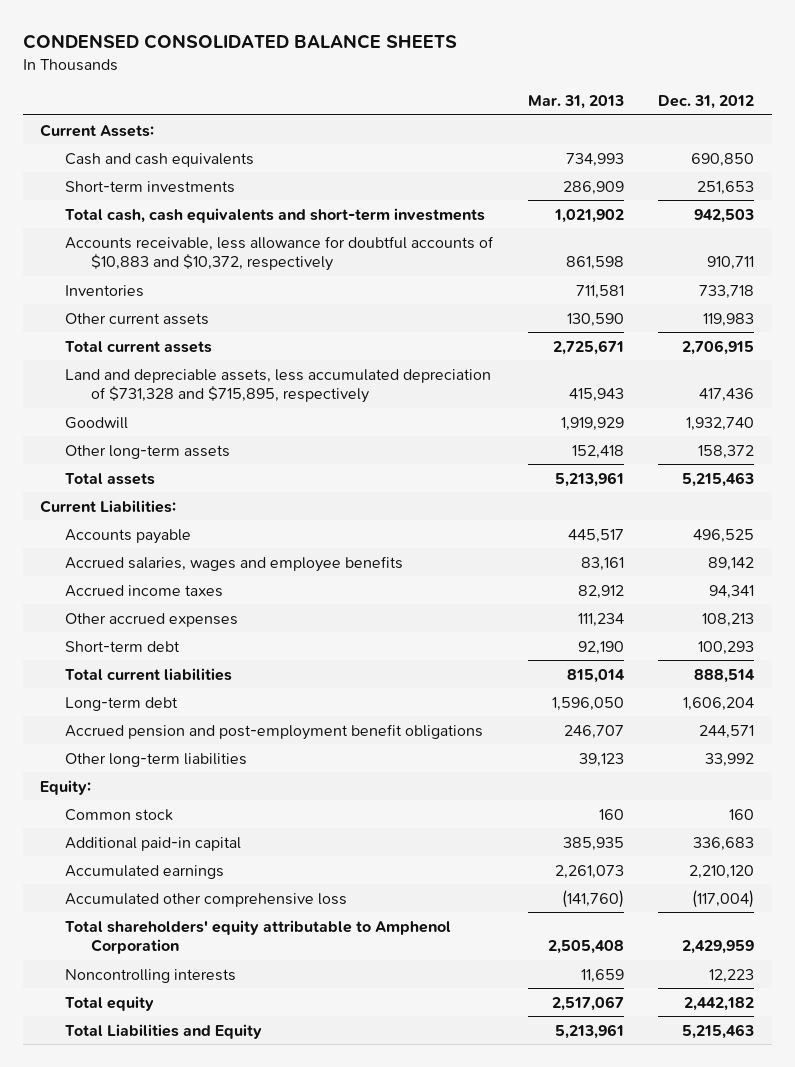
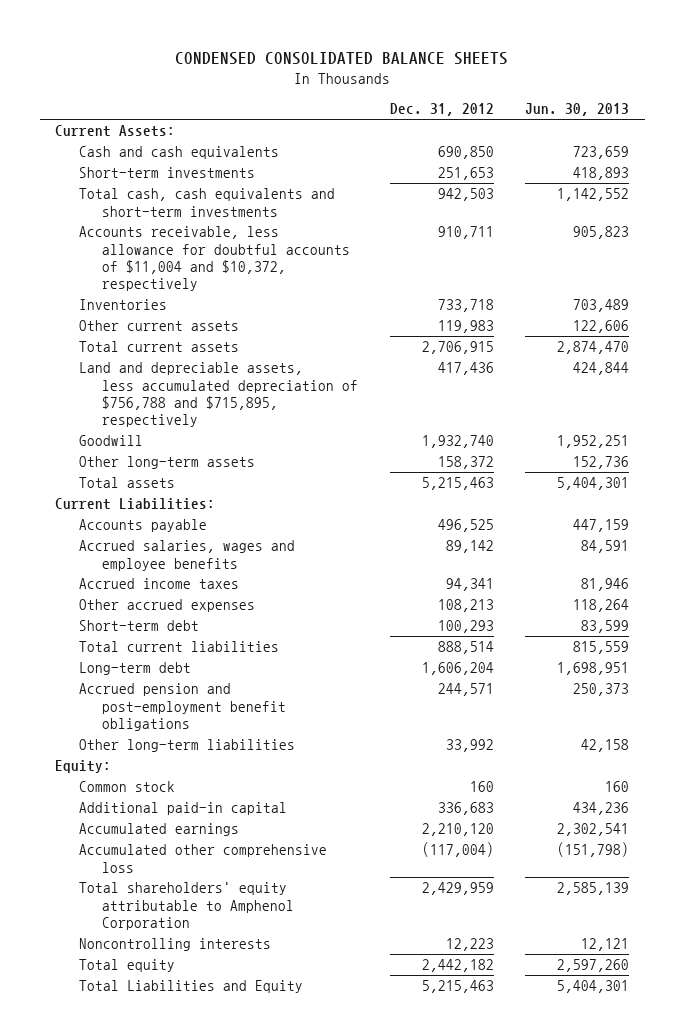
- | Mar. 31, 2013 | Dec. 31, 2012
+ | Dec. 31, 2012 | Jun. 30, 2013
- Accounts receivable, less allowance for doubtful accounts of $10,883 and $10,372, respectively | 861,598 | 910,711
+ Accounts receivable, less allowance for doubtful accounts of $11,004 and $10,372, respectively | 910,711 | 905,823
- Land and depreciable assets, less accumulated depreciation of $731,328 and $715,895, respectively | 415,943 | 417,436
+ Land and depreciable assets, less accumulated depreciation of $756,788 and $715,895, respectively | 417,436 | 424,844

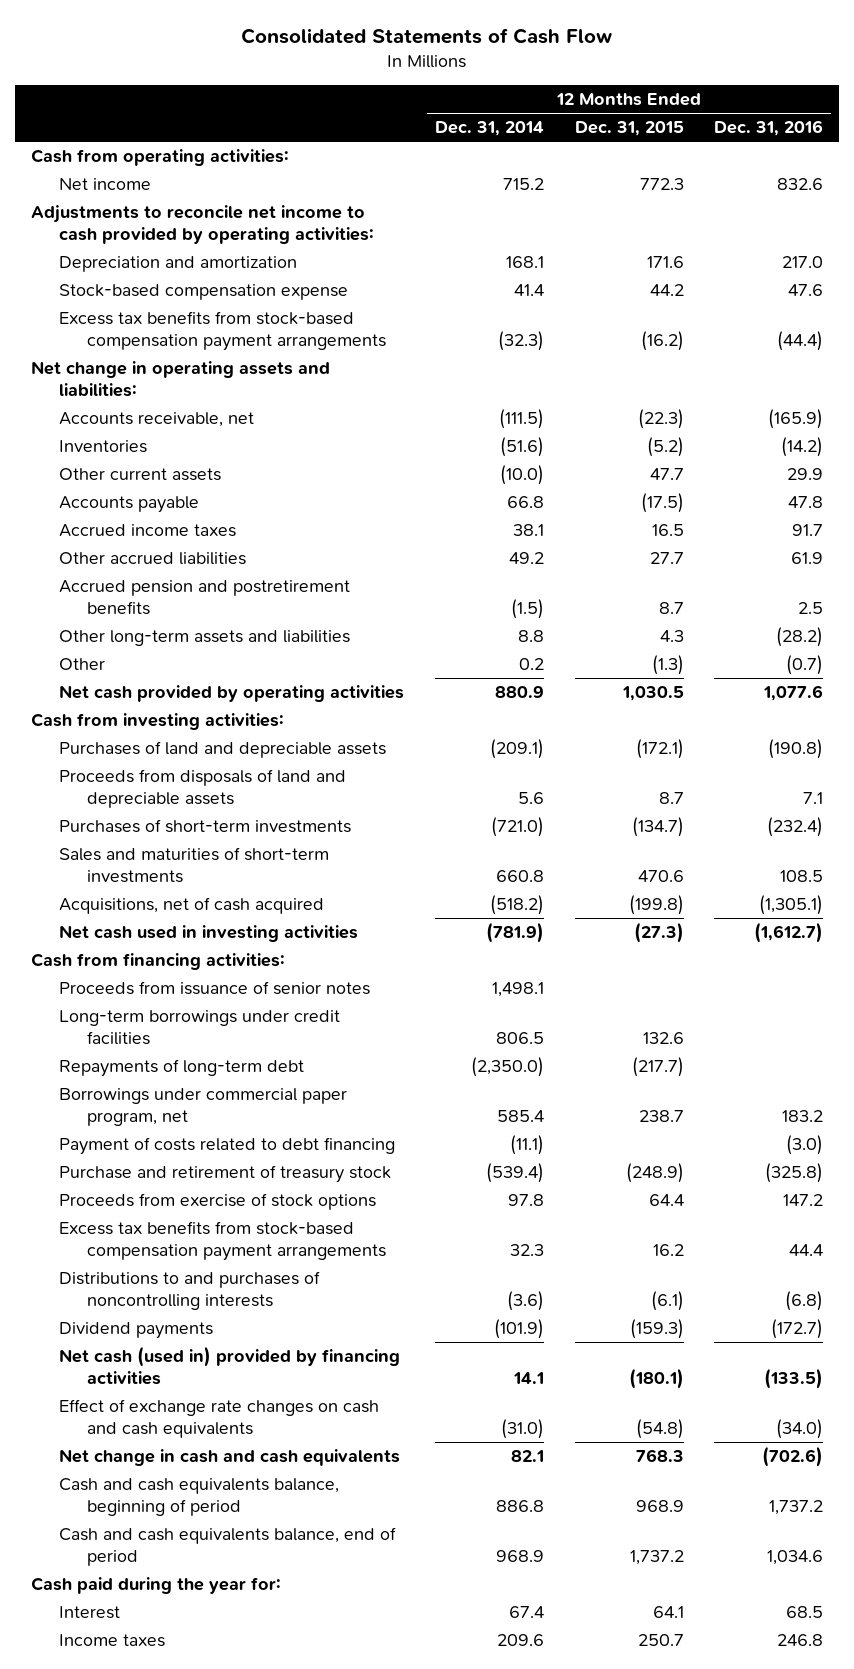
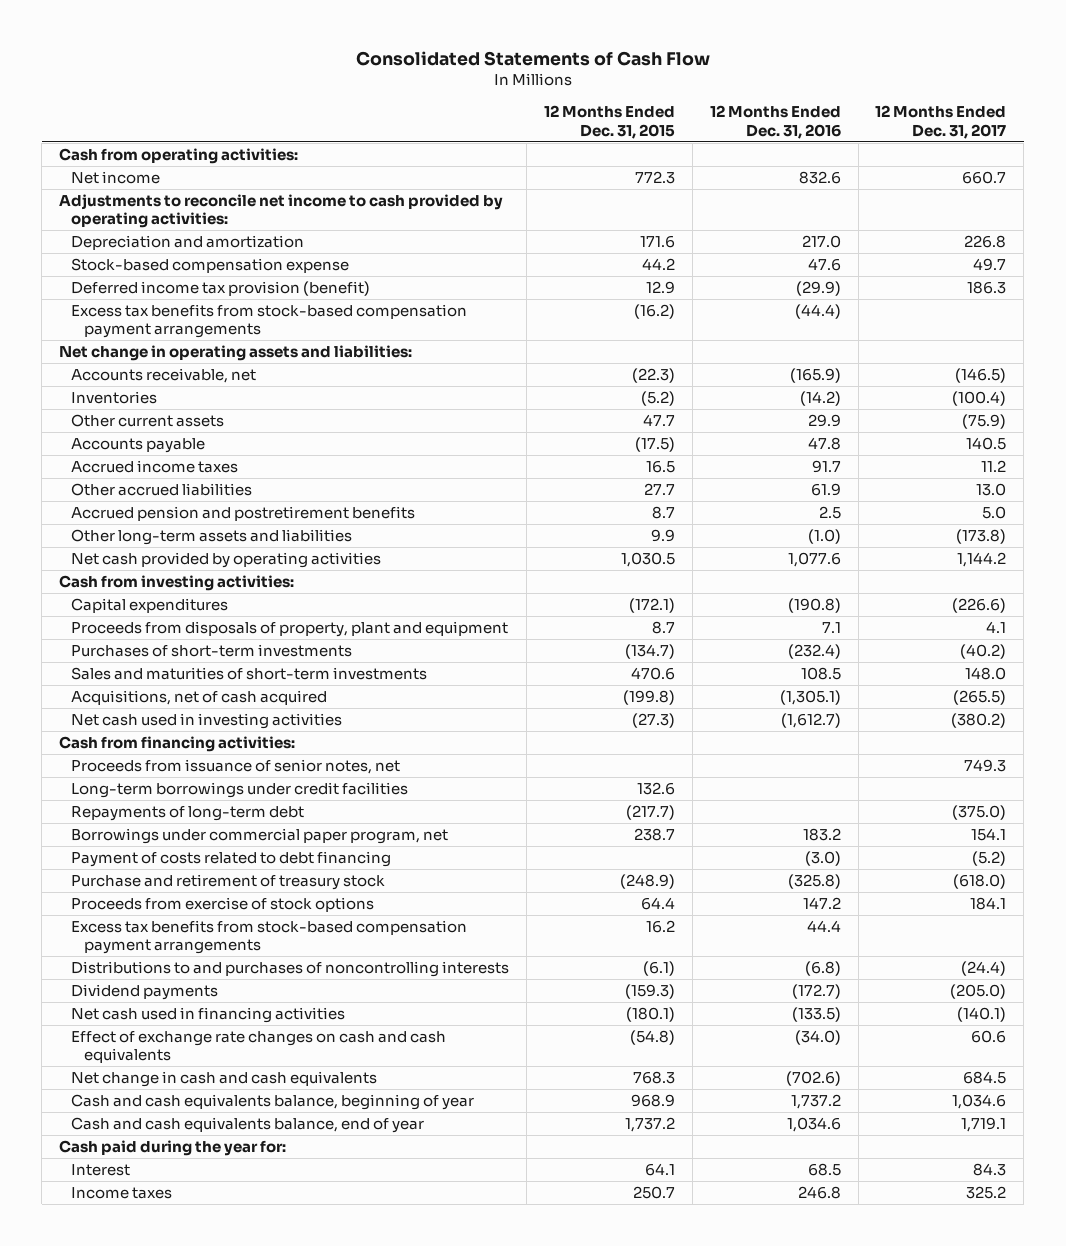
- | 12 Months Ended Dec. 31, 2014 | 12 Months Ended Dec. 31, 2015 | 12 Months Ended Dec. 31, 2016
+ | 12 Months Ended Dec. 31, 2015 | 12 Months Ended Dec. 31, 2016 | 12 Months Ended Dec. 31, 2017
+ Deferred income tax provision (benefit) | 12.9 | (29.9) | 186.3
- Other long-term assets and liabilities | 8.8 | 4.3 | (28.2)
- Other | 0.2 | (1.3) | (0.7)
+ Other long-term assets and liabilities | 9.9 | (1.0) | (173.8)
- Purchases of land and depreciable assets | (209.1) | (172.1) | (190.8)
- Proceeds from disposals of land and depreciable assets | 5.6 | 8.7 | 7.1
+ Capital expenditures | (172.1) | (190.8) | (226.6)
+ Proceeds from disposals of property, plant and equipment | 8.7 | 7.1 | 4.1
- Proceeds from issuance of senior notes | 1,498.1 | |
+ Proceeds from issuance of senior notes, net | | | 749.3
- Net cash (used in) provided by financing activities | 14.1 | (180.1) | (133.5)
+ Net cash used in financing activities | (180.1) | (133.5) | (140.1)
- Cash and cash equivalents balance, beginning of period | 886.8 | 968.9 | 1,737.2
- Cash and cash equivalents balance, end of period | 968.9 | 1,737.2 | 1,034.6
+ Cash and cash equivalents balance, beginning of year | 968.9 | 1,737.2 | 1,034.6
+ Cash and cash equivalents balance, end of year | 1,737.2 | 1,034.6 | 1,719.1

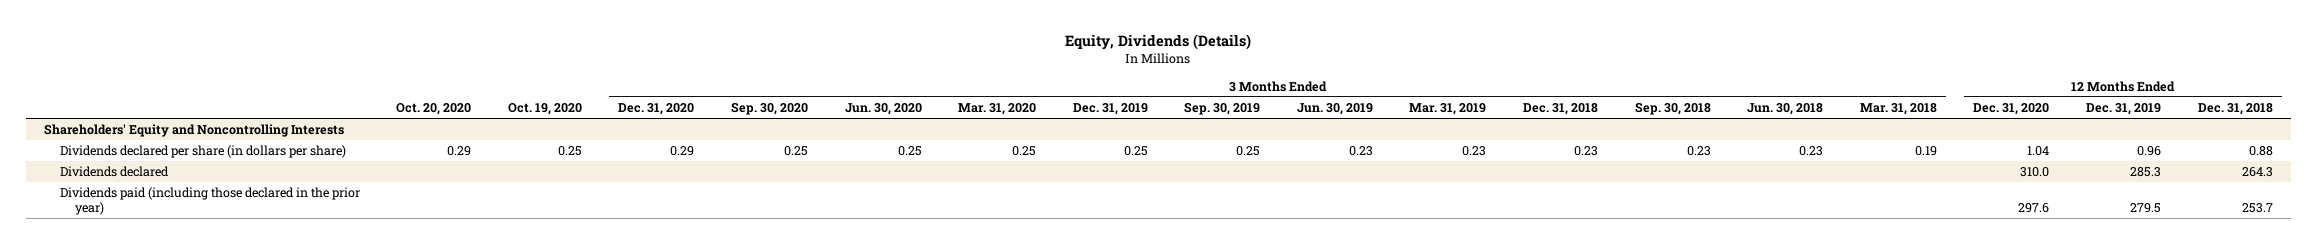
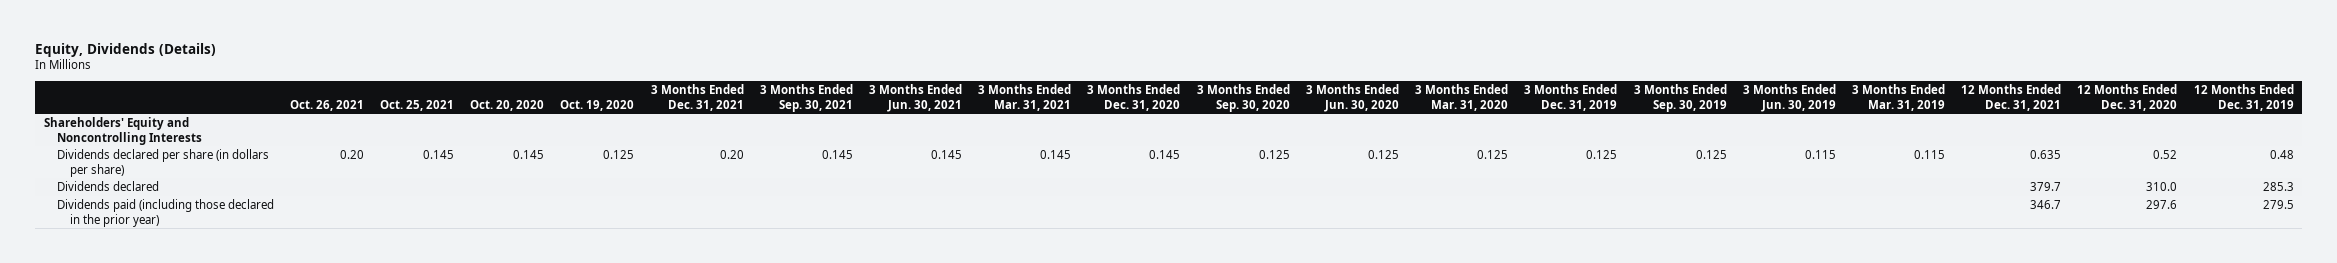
- | Oct. 20, 2020 | Oct. 19, 2020 | 3 Months Ended Dec. 31, 2020 | 3 Months Ended Sep. 30, 2020 | 3 Months Ended Jun. 30, 2020 | 3 Months Ended Mar. 31, 2020 | 3 Months Ended Dec. 31, 2019 | 3 Months Ended Sep. 30, 2019 | 3 Months Ended Jun. 30, 2019 | 3 Months Ended Mar. 31, 2019 | 3 Months Ended Dec. 31, 2018 | 3 Months Ended Sep. 30, 2018 | 3 Months Ended Jun. 30, 2018 | 3 Months Ended Mar. 31, 2018 | 12 Months Ended Dec. 31, 2020 | 12 Months Ended Dec. 31, 2019 | 12 Months Ended Dec. 31, 2018
+ | Oct. 26, 2021 | Oct. 25, 2021 | Oct. 20, 2020 | Oct. 19, 2020 | 3 Months Ended Dec. 31, 2021 | 3 Months Ended Sep. 30, 2021 | 3 Months Ended Jun. 30, 2021 | 3 Months Ended Mar. 31, 2021 | 3 Months Ended Dec. 31, 2020 | 3 Months Ended Sep. 30, 2020 | 3 Months Ended Jun. 30, 2020 | 3 Months Ended Mar. 31, 2020 | 3 Months Ended Dec. 31, 2019 | 3 Months Ended Sep. 30, 2019 | 3 Months Ended Jun. 30, 2019 | 3 Months Ended Mar. 31, 2019 | 12 Months Ended Dec. 31, 2021 | 12 Months Ended Dec. 31, 2020 | 12 Months Ended Dec. 31, 2019
- Dividends declared per share (in dollars per share) | 0.29 | 0.25 | 0.29 | 0.25 | 0.25 | 0.25 | 0.25 | 0.25 | 0.23 | 0.23 | 0.23 | 0.23 | 0.23 | 0.19 | 1.04 | 0.96 | 0.88
+ Dividends declared per share (in dollars per share) | 0.20 | 0.145 | 0.145 | 0.125 | 0.20 | 0.145 | 0.145 | 0.145 | 0.145 | 0.125 | 0.125 | 0.125 | 0.125 | 0.125 | 0.115 | 0.115 | 0.635 | 0.52 | 0.48

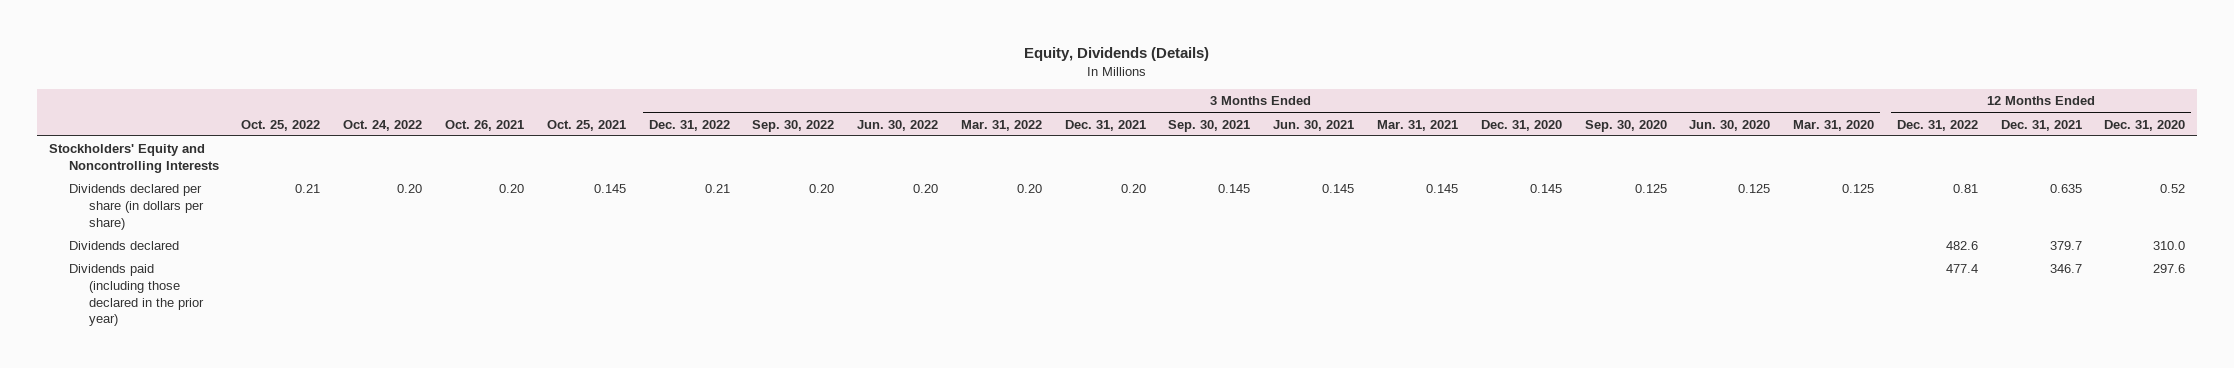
- | Oct. 26, 2021 | Oct. 25, 2021 | Oct. 20, 2020 | Oct. 19, 2020 | 3 Months Ended Dec. 31, 2021 | 3 Months Ended Sep. 30, 2021 | 3 Months Ended Jun. 30, 2021 | 3 Months Ended Mar. 31, 2021 | 3 Months Ended Dec. 31, 2020 | 3 Months Ended Sep. 30, 2020 | 3 Months Ended Jun. 30, 2020 | 3 Months Ended Mar. 31, 2020 | 3 Months Ended Dec. 31, 2019 | 3 Months Ended Sep. 30, 2019 | 3 Months Ended Jun. 30, 2019 | 3 Months Ended Mar. 31, 2019 | 12 Months Ended Dec. 31, 2021 | 12 Months Ended Dec. 31, 2020 | 12 Months Ended Dec. 31, 2019
+ | Oct. 25, 2022 | Oct. 24, 2022 | Oct. 26, 2021 | Oct. 25, 2021 | 3 Months Ended Dec. 31, 2022 | 3 Months Ended Sep. 30, 2022 | 3 Months Ended Jun. 30, 2022 | 3 Months Ended Mar. 31, 2022 | 3 Months Ended Dec. 31, 2021 | 3 Months Ended Sep. 30, 2021 | 3 Months Ended Jun. 30, 2021 | 3 Months Ended Mar. 31, 2021 | 3 Months Ended Dec. 31, 2020 | 3 Months Ended Sep. 30, 2020 | 3 Months Ended Jun. 30, 2020 | 3 Months Ended Mar. 31, 2020 | 12 Months Ended Dec. 31, 2022 | 12 Months Ended Dec. 31, 2021 | 12 Months Ended Dec. 31, 2020
- Shareholders' Equity and Noncontrolling Interests
+ Stockholders' Equity and Noncontrolling Interests

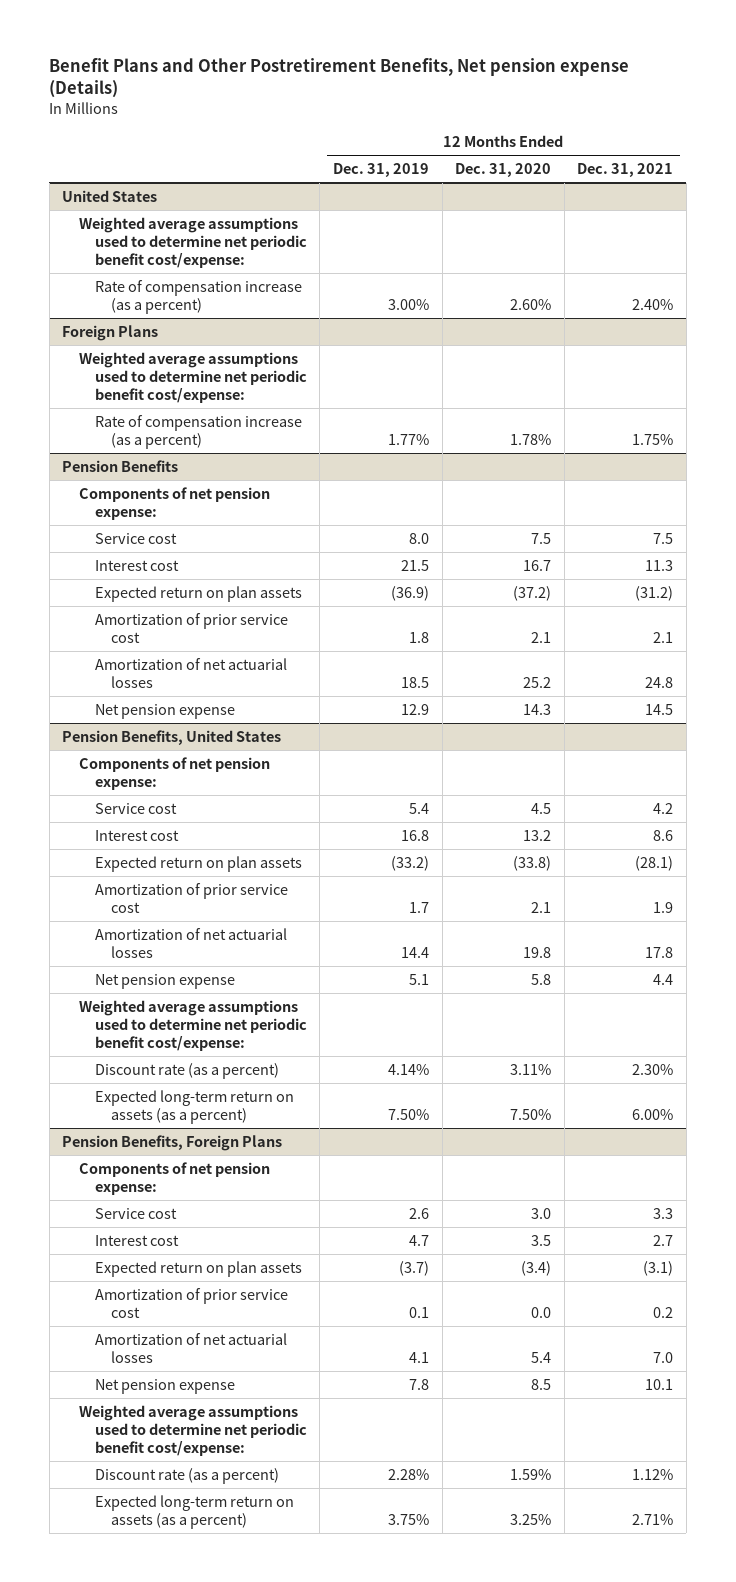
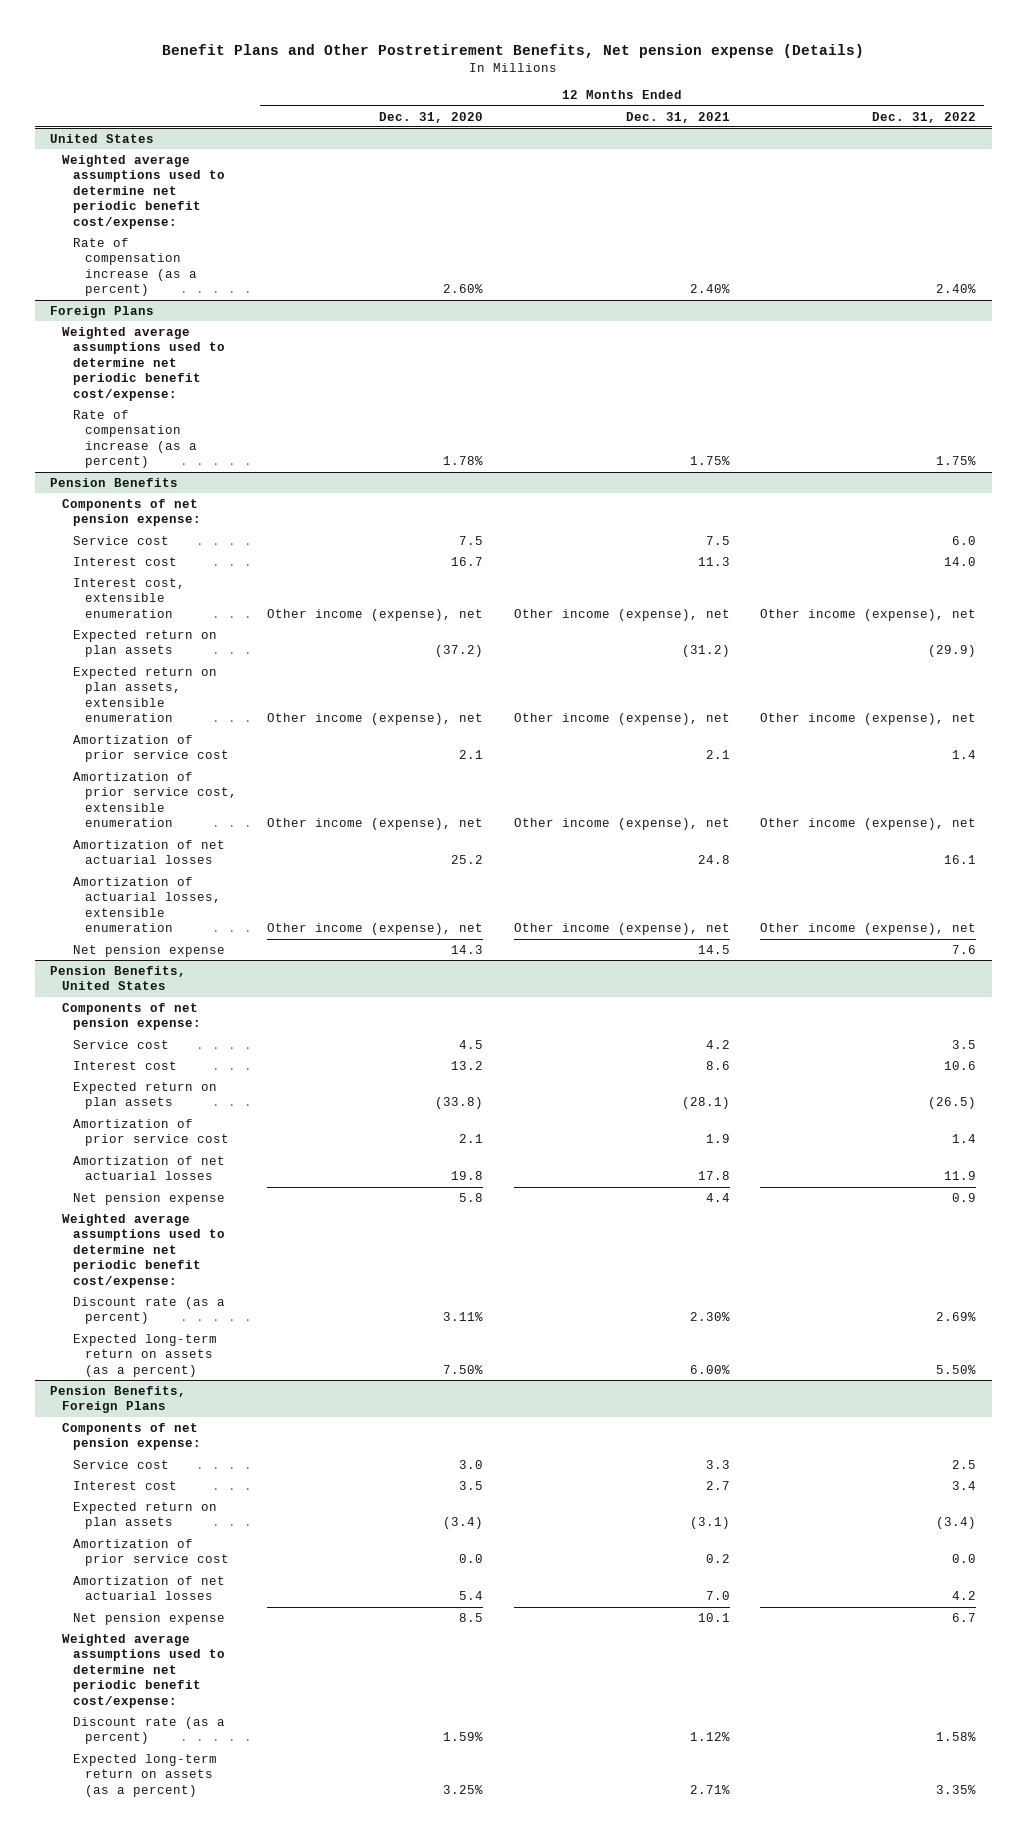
- | 12 Months Ended Dec. 31, 2019 | 12 Months Ended Dec. 31, 2020 | 12 Months Ended Dec. 31, 2021
+ | 12 Months Ended Dec. 31, 2020 | 12 Months Ended Dec. 31, 2021 | 12 Months Ended Dec. 31, 2022
@ Pension Benefits
+ Interest cost, extensible enumeration | Other income (expense), net | Other income (expense), net | Other income (expense), net
+ Expected return on plan assets, extensible enumeration | Other income (expense), net | Other income (expense), net | Other income (expense), net
+ Amortization of prior service cost, extensible enumeration | Other income (expense), net | Other income (expense), net | Other income (expense), net
+ Amortization of actuarial losses, extensible enumeration | Other income (expense), net | Other income (expense), net | Other income (expense), net

